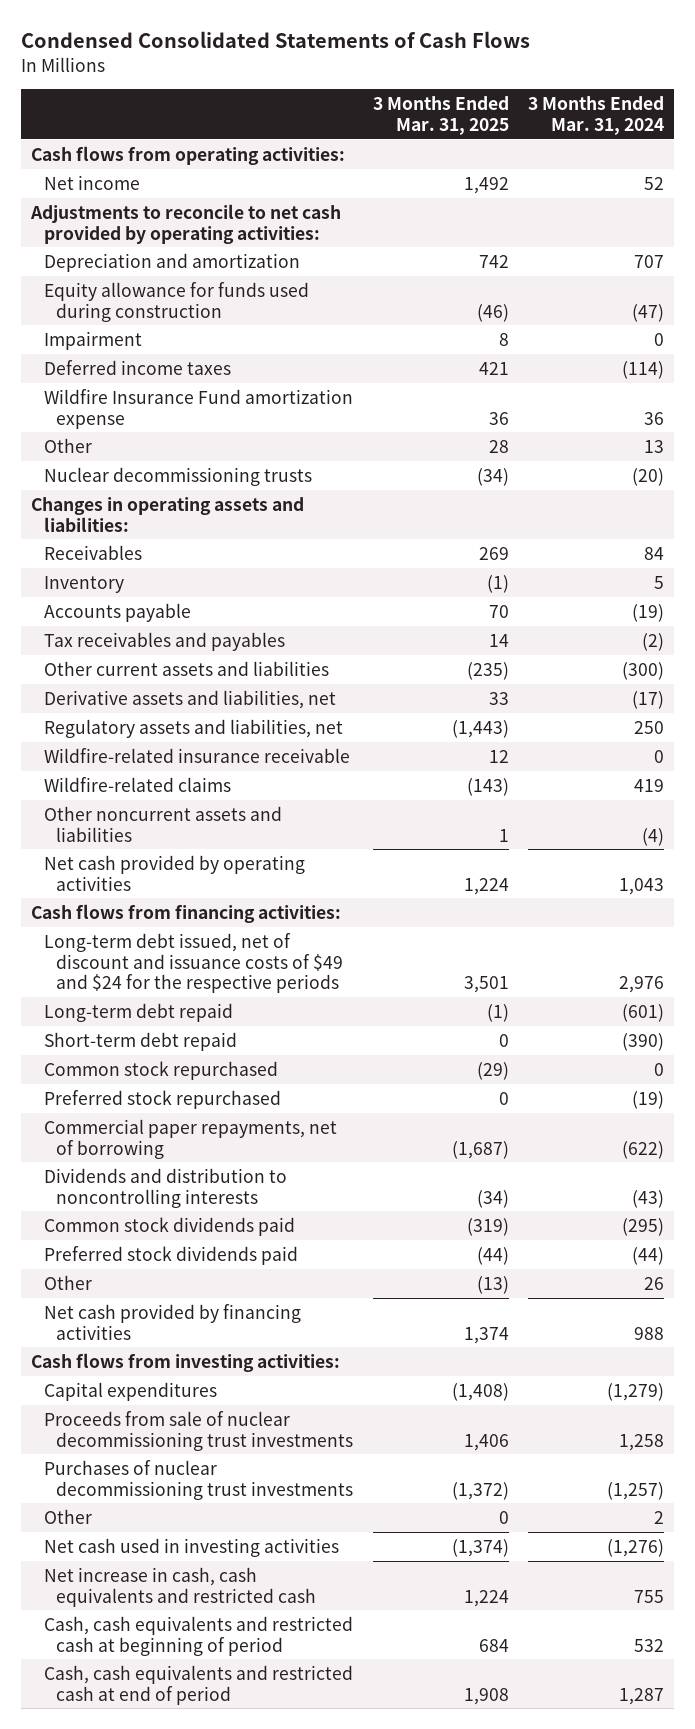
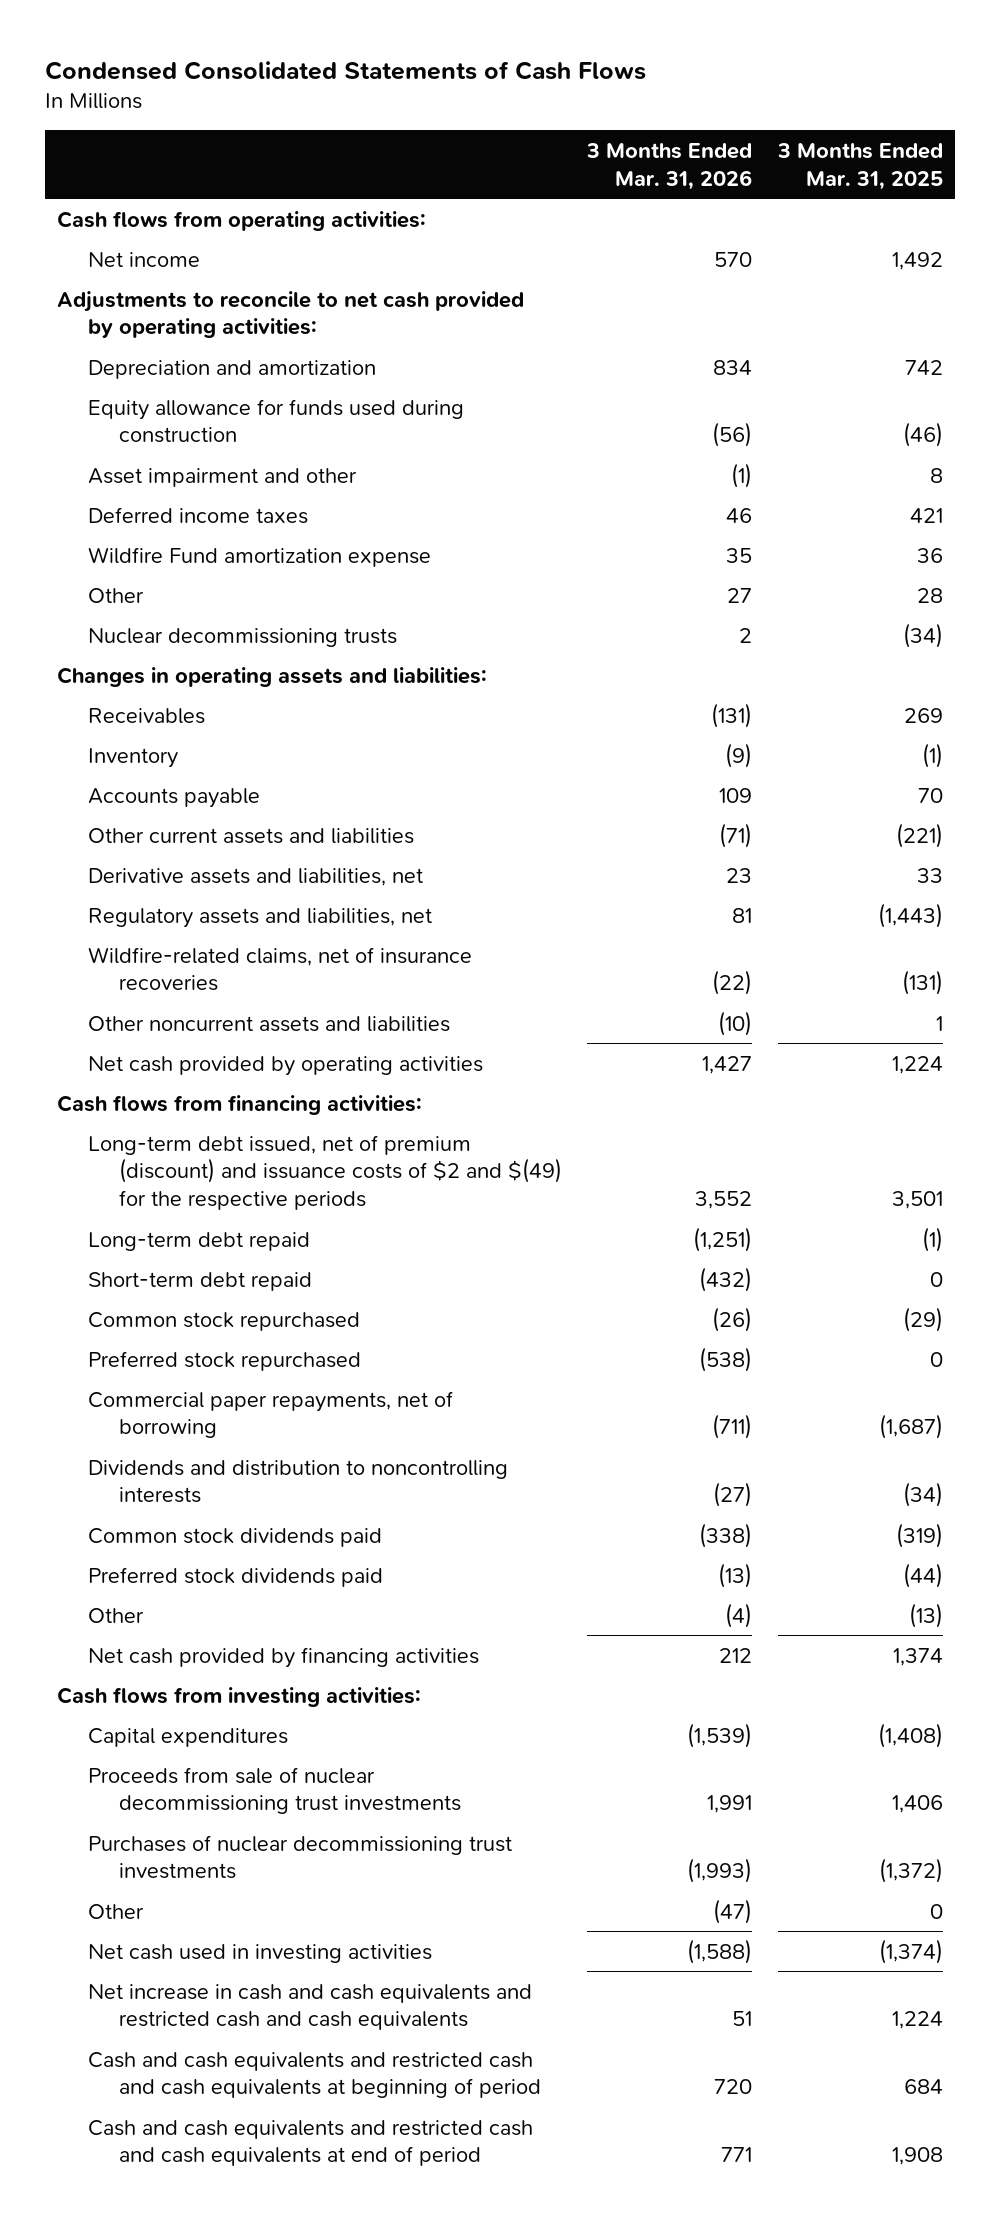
- | 3 Months Ended Mar. 31, 2025 | 3 Months Ended Mar. 31, 2024
+ | 3 Months Ended Mar. 31, 2026 | 3 Months Ended Mar. 31, 2025
- Impairment | 8 | 0
+ Asset impairment and other | (1) | 8
- Wildfire Insurance Fund amortization expense | 36 | 36
+ Wildfire Fund amortization expense | 35 | 36
- Tax receivables and payables | 14 | (2)
- Other current assets and liabilities | (235) | (300)
+ Other current assets and liabilities | (71) | (221)
- Wildfire-related insurance receivable | 12 | 0
- Wildfire-related claims | (143) | 419
+ Wildfire-related claims, net of insurance recoveries | (22) | (131)
- Long-term debt issued, net of discount and issuance costs of $49 and $24 for the respective periods | 3,501 | 2,976
+ Long-term debt issued, net of premium (discount) and issuance costs of $2 and $(49) for the respective periods | 3,552 | 3,501
- Net increase in cash, cash equivalents and restricted cash | 1,224 | 755
- Cash, cash equivalents and restricted cash at beginning of period | 684 | 532
- Cash, cash equivalents and restricted cash at end of period | 1,908 | 1,287
+ Net increase in cash and cash equivalents and restricted cash and cash equivalents | 51 | 1,224
+ Cash and cash equivalents and restricted cash and cash equivalents at beginning of period | 720 | 684
+ Cash and cash equivalents and restricted cash and cash equivalents at end of period | 771 | 1,908

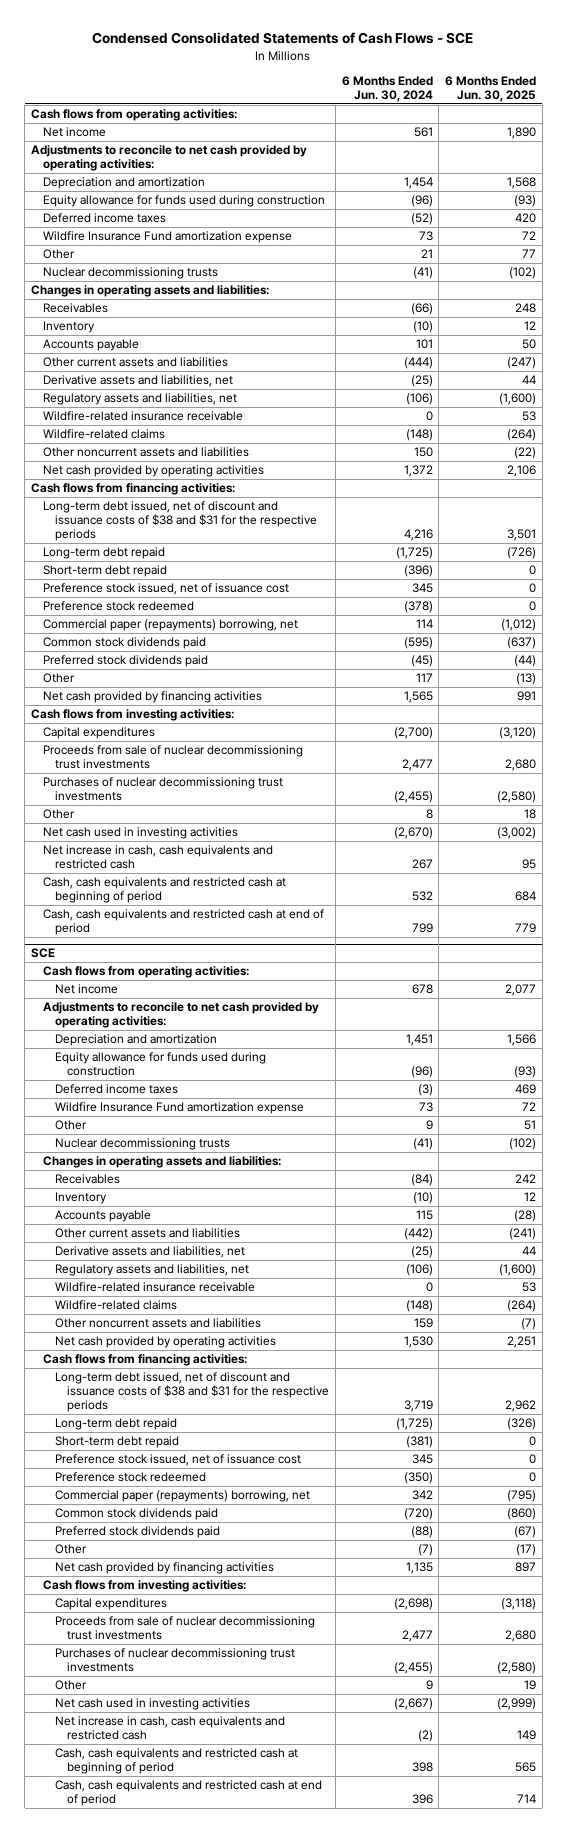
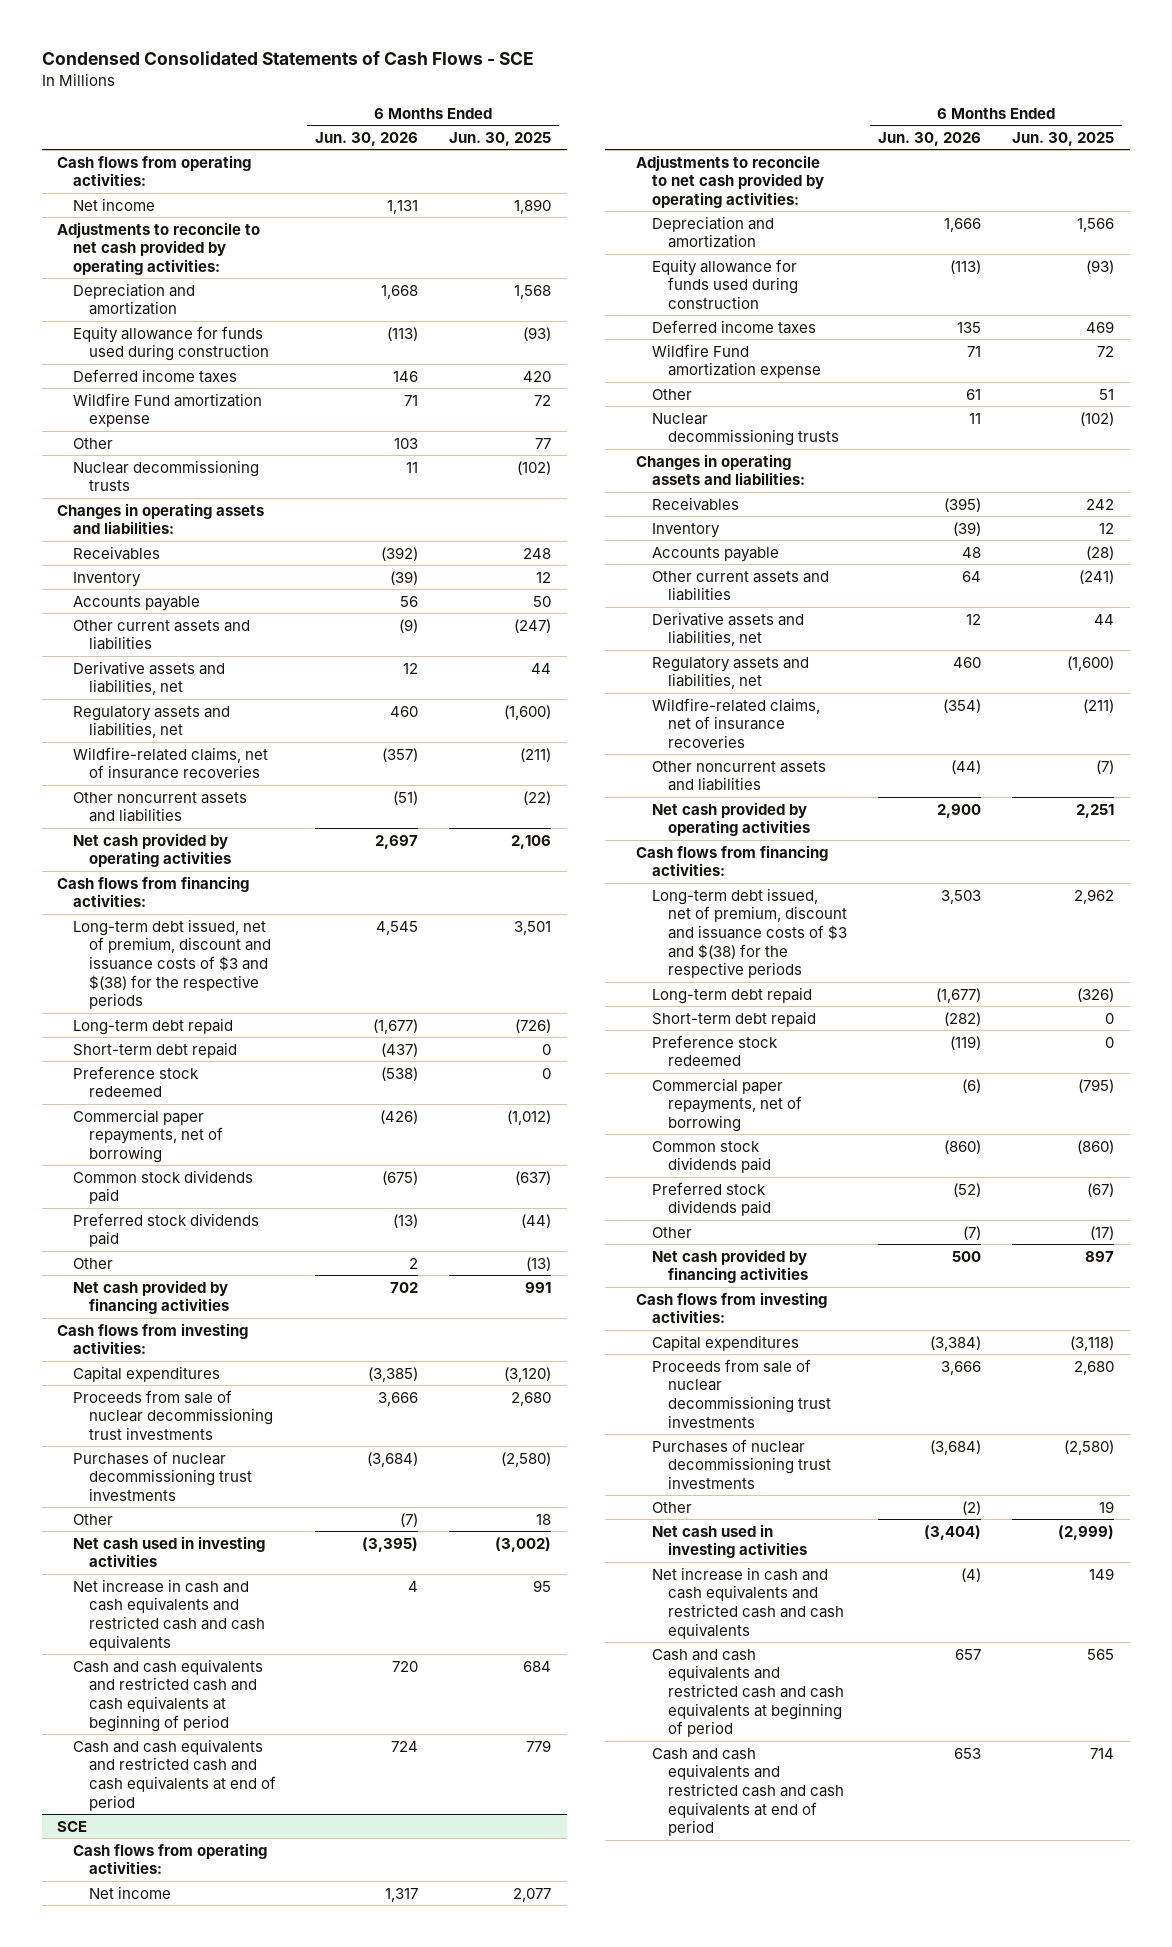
- | 6 Months Ended Jun. 30, 2024 | 6 Months Ended Jun. 30, 2025
+ | 6 Months Ended Jun. 30, 2026 | 6 Months Ended Jun. 30, 2025
- Wildfire Insurance Fund amortization expense | 73 | 72
+ Wildfire Fund amortization expense | 71 | 72
- Wildfire-related insurance receivable | 0 | 53
- Wildfire-related claims | (148) | (264)
+ Wildfire-related claims, net of insurance recoveries | (357) | (211)
- Long-term debt issued, net of discount and issuance costs of $38 and $31 for the respective periods | 4,216 | 3,501
+ Long-term debt issued, net of premium, discount and issuance costs of $3 and $(38) for the respective periods | 4,545 | 3,501
- Preference stock issued, net of issuance cost | 345 | 0
- Commercial paper (repayments) borrowing, net | 114 | (1,012)
+ Commercial paper repayments, net of borrowing | (426) | (1,012)
- Net increase in cash, cash equivalents and restricted cash | 267 | 95
- Cash, cash equivalents and restricted cash at beginning of period | 532 | 684
- Cash, cash equivalents and restricted cash at end of period | 799 | 779
+ Net increase in cash and cash equivalents and restricted cash and cash equivalents | 4 | 95
+ Cash and cash equivalents and restricted cash and cash equivalents at beginning of period | 720 | 684
+ Cash and cash equivalents and restricted cash and cash equivalents at end of period | 724 | 779
@ SCE
- Wildfire Insurance Fund amortization expense | 73 | 72
+ Wildfire Fund amortization expense | 71 | 72
- Wildfire-related insurance receivable | 0 | 53
- Wildfire-related claims | (148) | (264)
+ Wildfire-related claims, net of insurance recoveries | (354) | (211)
- Long-term debt issued, net of discount and issuance costs of $38 and $31 for the respective periods | 3,719 | 2,962
+ Long-term debt issued, net of premium, discount and issuance costs of $3 and $(38) for the respective periods | 3,503 | 2,962
- Preference stock issued, net of issuance cost | 345 | 0
- Commercial paper (repayments) borrowing, net | 342 | (795)
+ Commercial paper repayments, net of borrowing | (6) | (795)
- Net increase in cash, cash equivalents and restricted cash | (2) | 149
- Cash, cash equivalents and restricted cash at beginning of period | 398 | 565
- Cash, cash equivalents and restricted cash at end of period | 396 | 714
+ Net increase in cash and cash equivalents and restricted cash and cash equivalents | (4) | 149
+ Cash and cash equivalents and restricted cash and cash equivalents at beginning of period | 657 | 565
+ Cash and cash equivalents and restricted cash and cash equivalents at end of period | 653 | 714

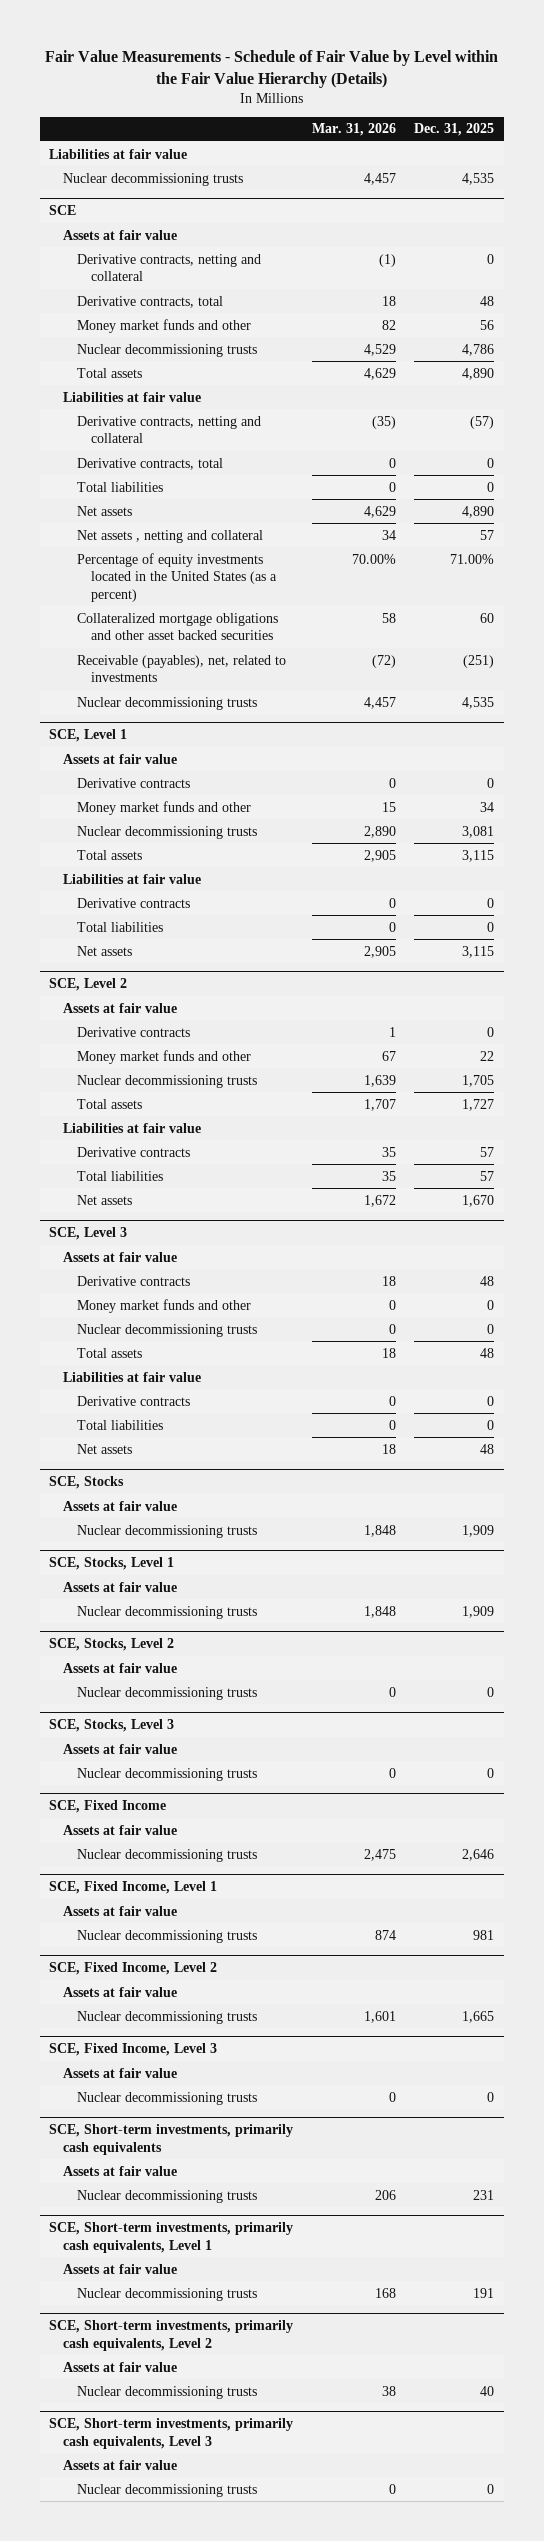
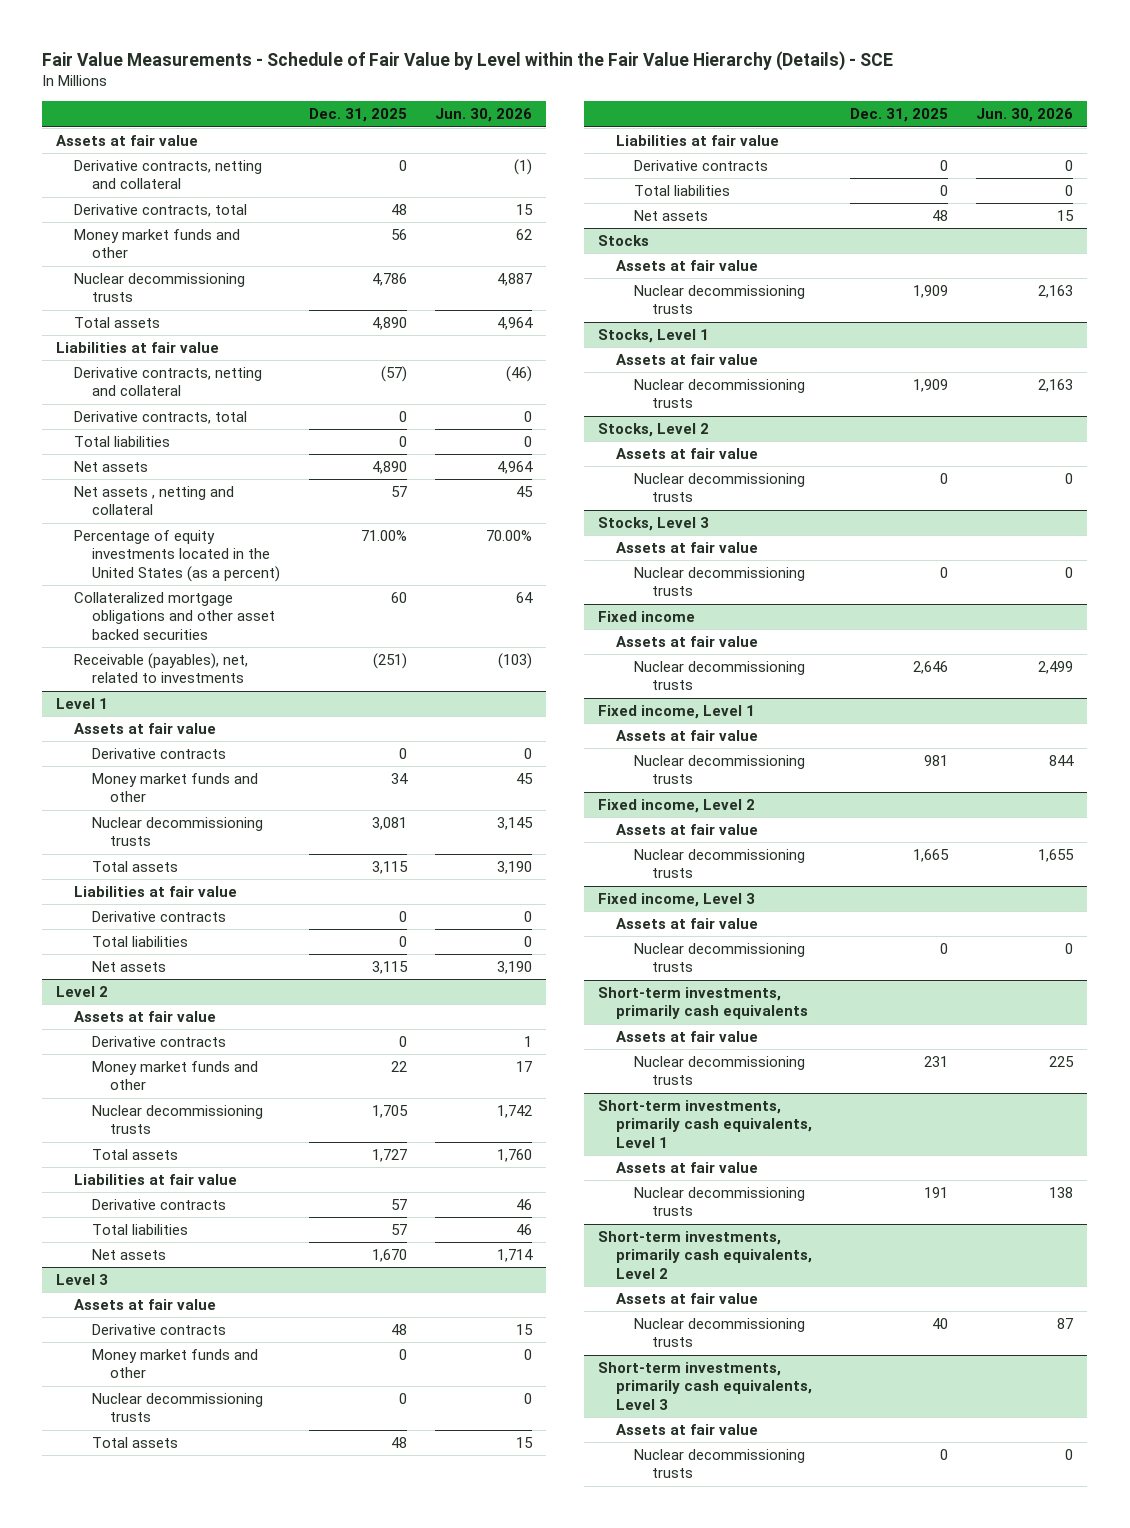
- Fair Value Measurements - Schedule of Fair Value by Level within the Fair Value Hierarchy (Details)
+ Fair Value Measurements - Schedule of Fair Value by Level within the Fair Value Hierarchy (Details) - SCE
- | Mar. 31, 2026 | Dec. 31, 2025
+ | Dec. 31, 2025 | Jun. 30, 2026
- Liabilities at fair value
- Nuclear decommissioning trusts | 4,457 | 4,535
- SCE
- Nuclear decommissioning trusts | 4,457 | 4,535
- SCE, Level 1
+ Level 1
- SCE, Level 2
+ Level 2
- SCE, Level 3
+ Level 3
- SCE, Stocks
+ Stocks
- SCE, Stocks, Level 1
+ Stocks, Level 1
- SCE, Stocks, Level 2
+ Stocks, Level 2
- SCE, Stocks, Level 3
+ Stocks, Level 3
- SCE, Fixed Income
+ Fixed income
- SCE, Fixed Income, Level 1
+ Fixed income, Level 1
- SCE, Fixed Income, Level 2
+ Fixed income, Level 2
- SCE, Fixed Income, Level 3
+ Fixed income, Level 3
- SCE, Short-term investments, primarily cash equivalents
+ Short-term investments, primarily cash equivalents
- SCE, Short-term investments, primarily cash equivalents, Level 1
+ Short-term investments, primarily cash equivalents, Level 1
- SCE, Short-term investments, primarily cash equivalents, Level 2
+ Short-term investments, primarily cash equivalents, Level 2
- SCE, Short-term investments, primarily cash equivalents, Level 3
+ Short-term investments, primarily cash equivalents, Level 3

